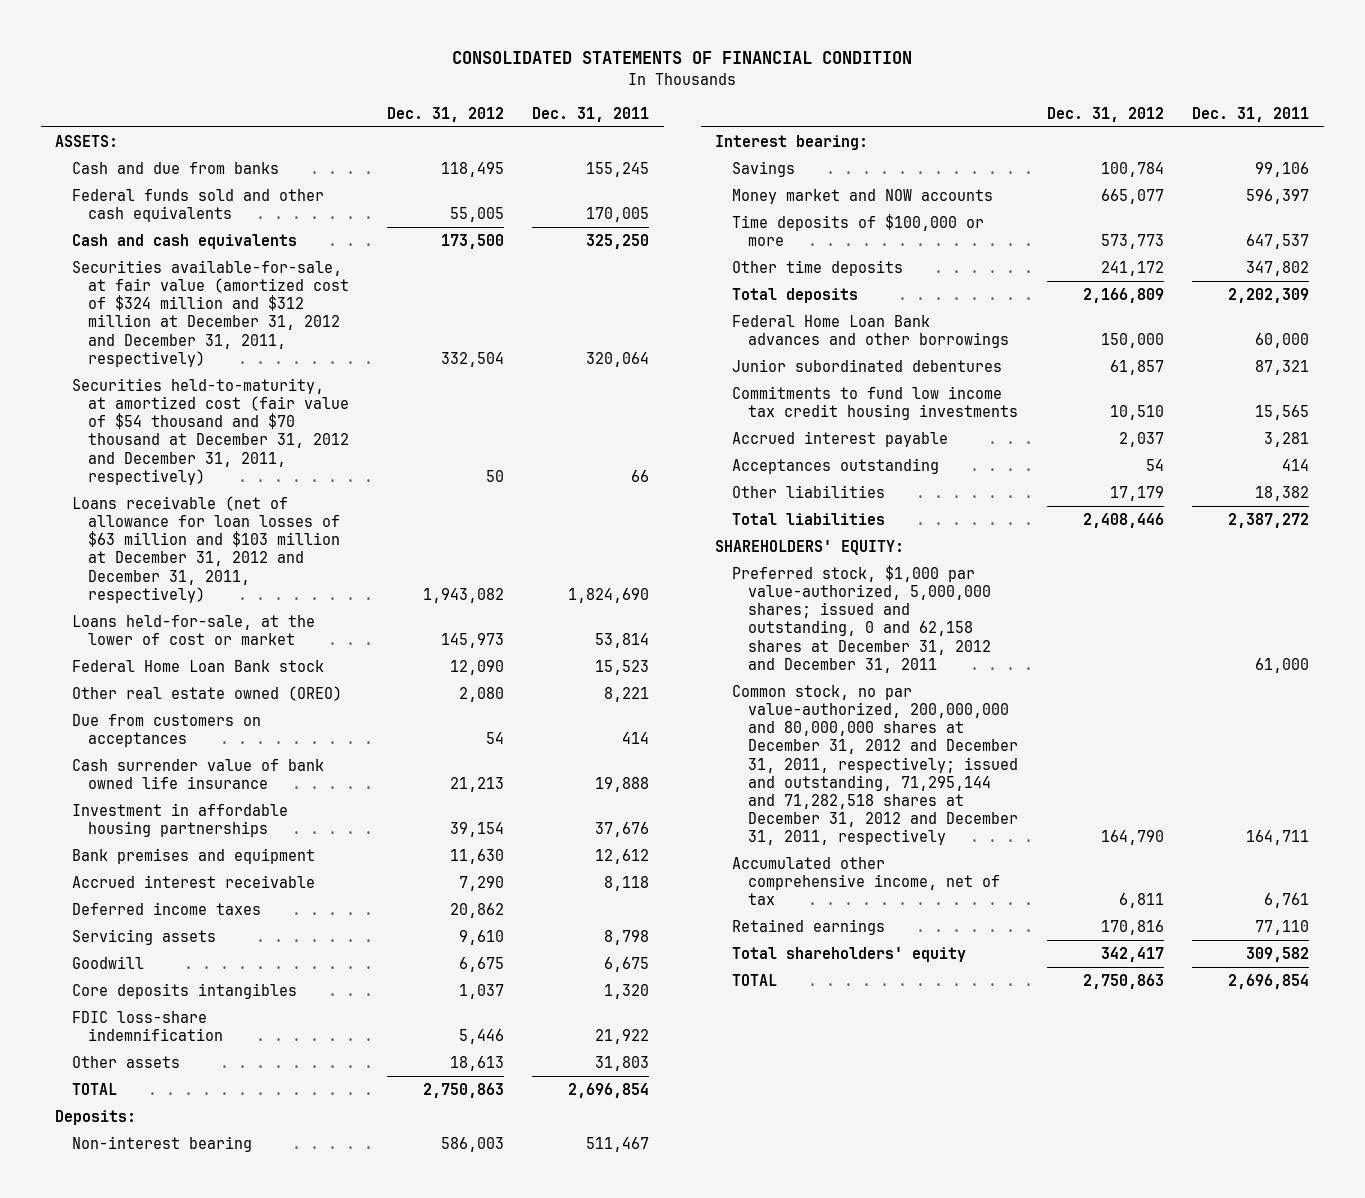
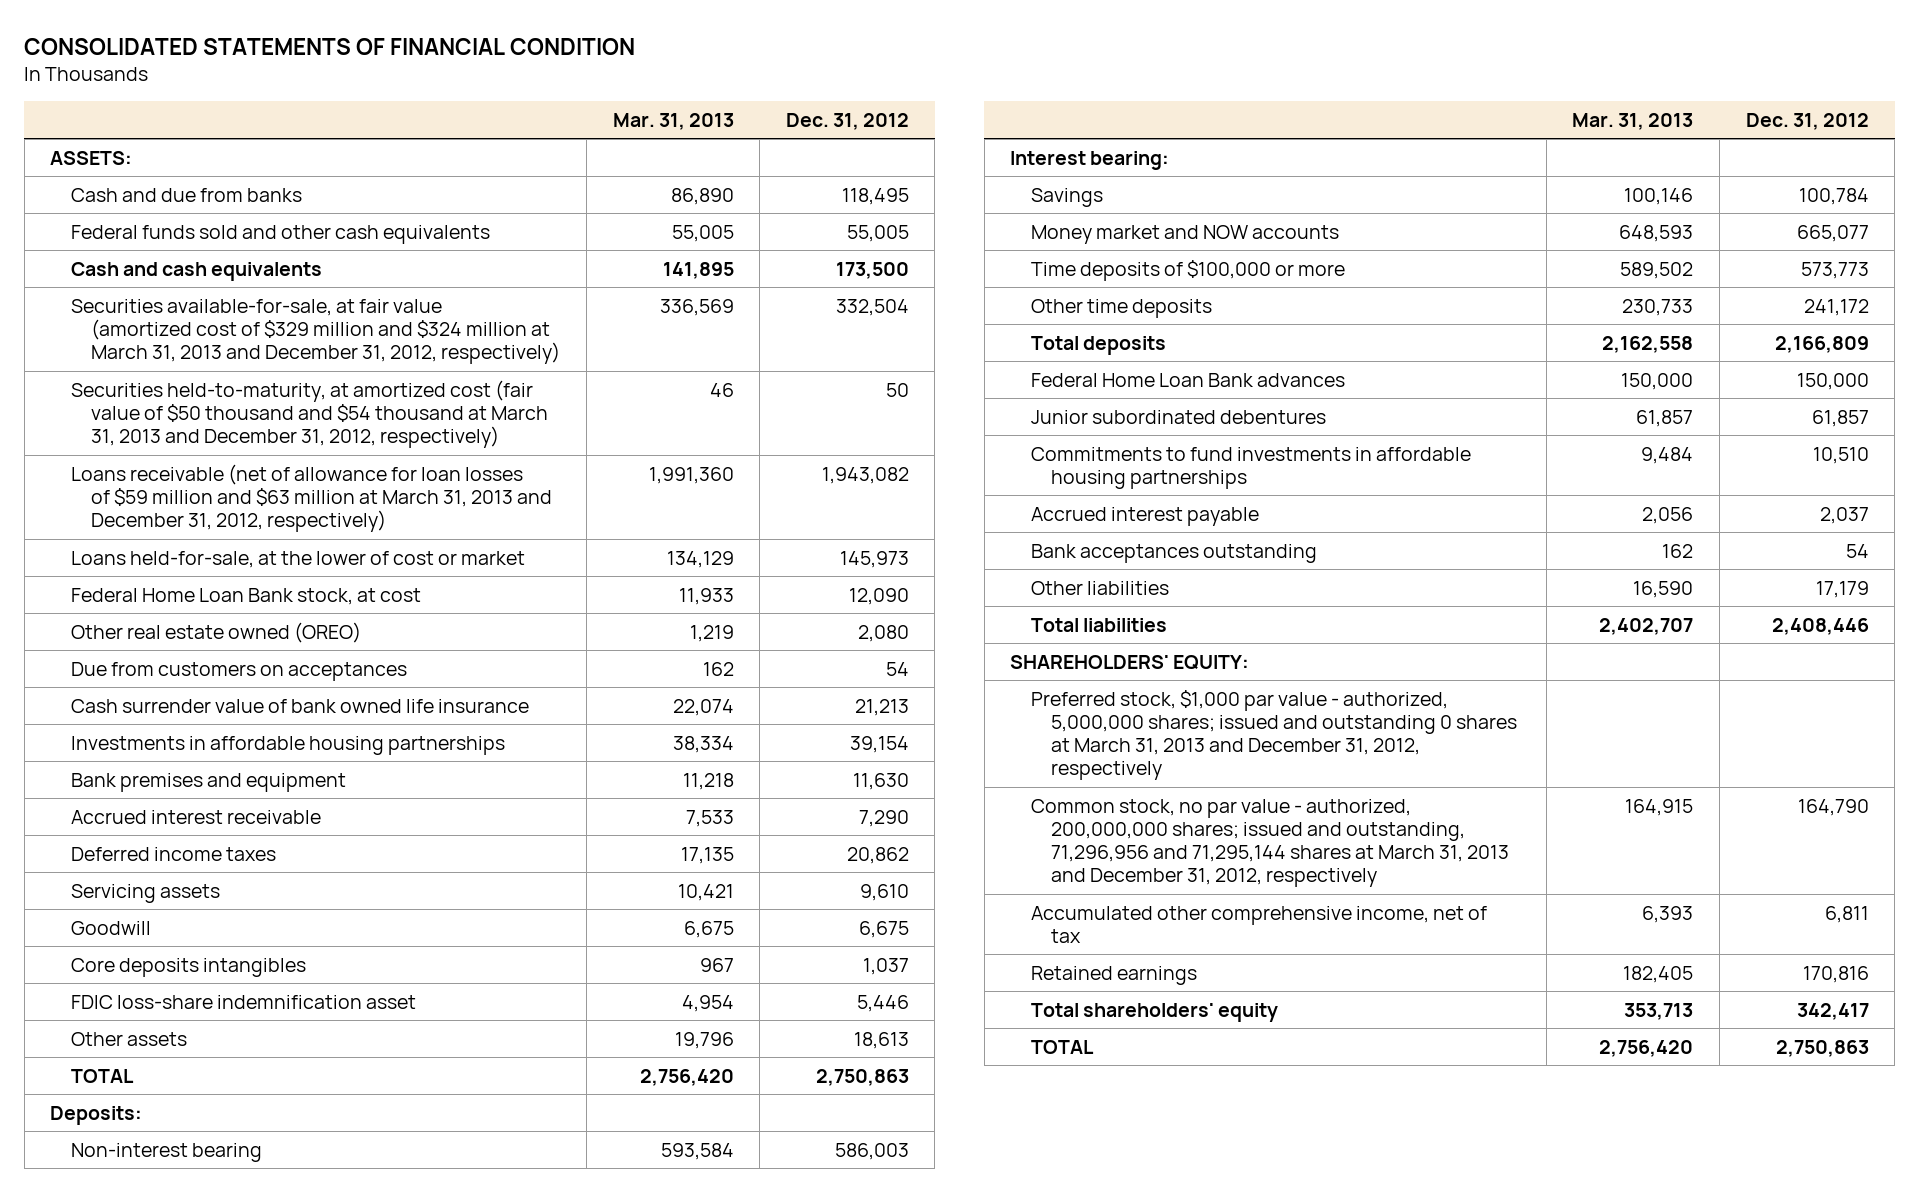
- | Dec. 31, 2012 | Dec. 31, 2011
+ | Mar. 31, 2013 | Dec. 31, 2012
- Securities available-for-sale, at fair value (amortized cost of $324 million and $312 million at December 31, 2012 and December 31, 2011, respectively) | 332,504 | 320,064
- Securities held-to-maturity, at amortized cost (fair value of $54 thousand and $70 thousand at December 31, 2012 and December 31, 2011, respectively) | 50 | 66
- Loans receivable (net of allowance for loan losses of $63 million and $103 million at December 31, 2012 and December 31, 2011, respectively) | 1,943,082 | 1,824,690
+ Securities available-for-sale, at fair value (amortized cost of $329 million and $324 million at March 31, 2013 and December 31, 2012, respectively) | 336,569 | 332,504
+ Securities held-to-maturity, at amortized cost (fair value of $50 thousand and $54 thousand at March 31, 2013 and December 31, 2012, respectively) | 46 | 50
+ Loans receivable (net of allowance for loan losses of $59 million and $63 million at March 31, 2013 and December 31, 2012, respectively) | 1,991,360 | 1,943,082
- Federal Home Loan Bank stock | 12,090 | 15,523
+ Federal Home Loan Bank stock, at cost | 11,933 | 12,090
- Investment in affordable housing partnerships | 39,154 | 37,676
+ Investments in affordable housing partnerships | 38,334 | 39,154
- FDIC loss-share indemnification | 5,446 | 21,922
+ FDIC loss-share indemnification asset | 4,954 | 5,446
- Federal Home Loan Bank advances and other borrowings | 150,000 | 60,000
+ Federal Home Loan Bank advances | 150,000 | 150,000
- Commitments to fund low income tax credit housing investments | 10,510 | 15,565
+ Commitments to fund investments in affordable housing partnerships | 9,484 | 10,510
- Acceptances outstanding | 54 | 414
+ Bank acceptances outstanding | 162 | 54
- Preferred stock, $1,000 par value-authorized, 5,000,000 shares; issued and outstanding, 0 and 62,158 shares at December 31, 2012 and December 31, 2011 | | 61,000
- Common stock, no par value-authorized, 200,000,000 and 80,000,000 shares at December 31, 2012 and December 31, 2011, respectively; issued and outstanding, 71,295,144 and 71,282,518 shares at December 31, 2012 and December 31, 2011, respectively | 164,790 | 164,711
+ Preferred stock, $1,000 par value - authorized, 5,000,000 shares; issued and outstanding 0 shares at March 31, 2013 and December 31, 2012, respectively
+ Common stock, no par value - authorized, 200,000,000 shares; issued and outstanding, 71,296,956 and 71,295,144 shares at March 31, 2013 and December 31, 2012, respectively | 164,915 | 164,790

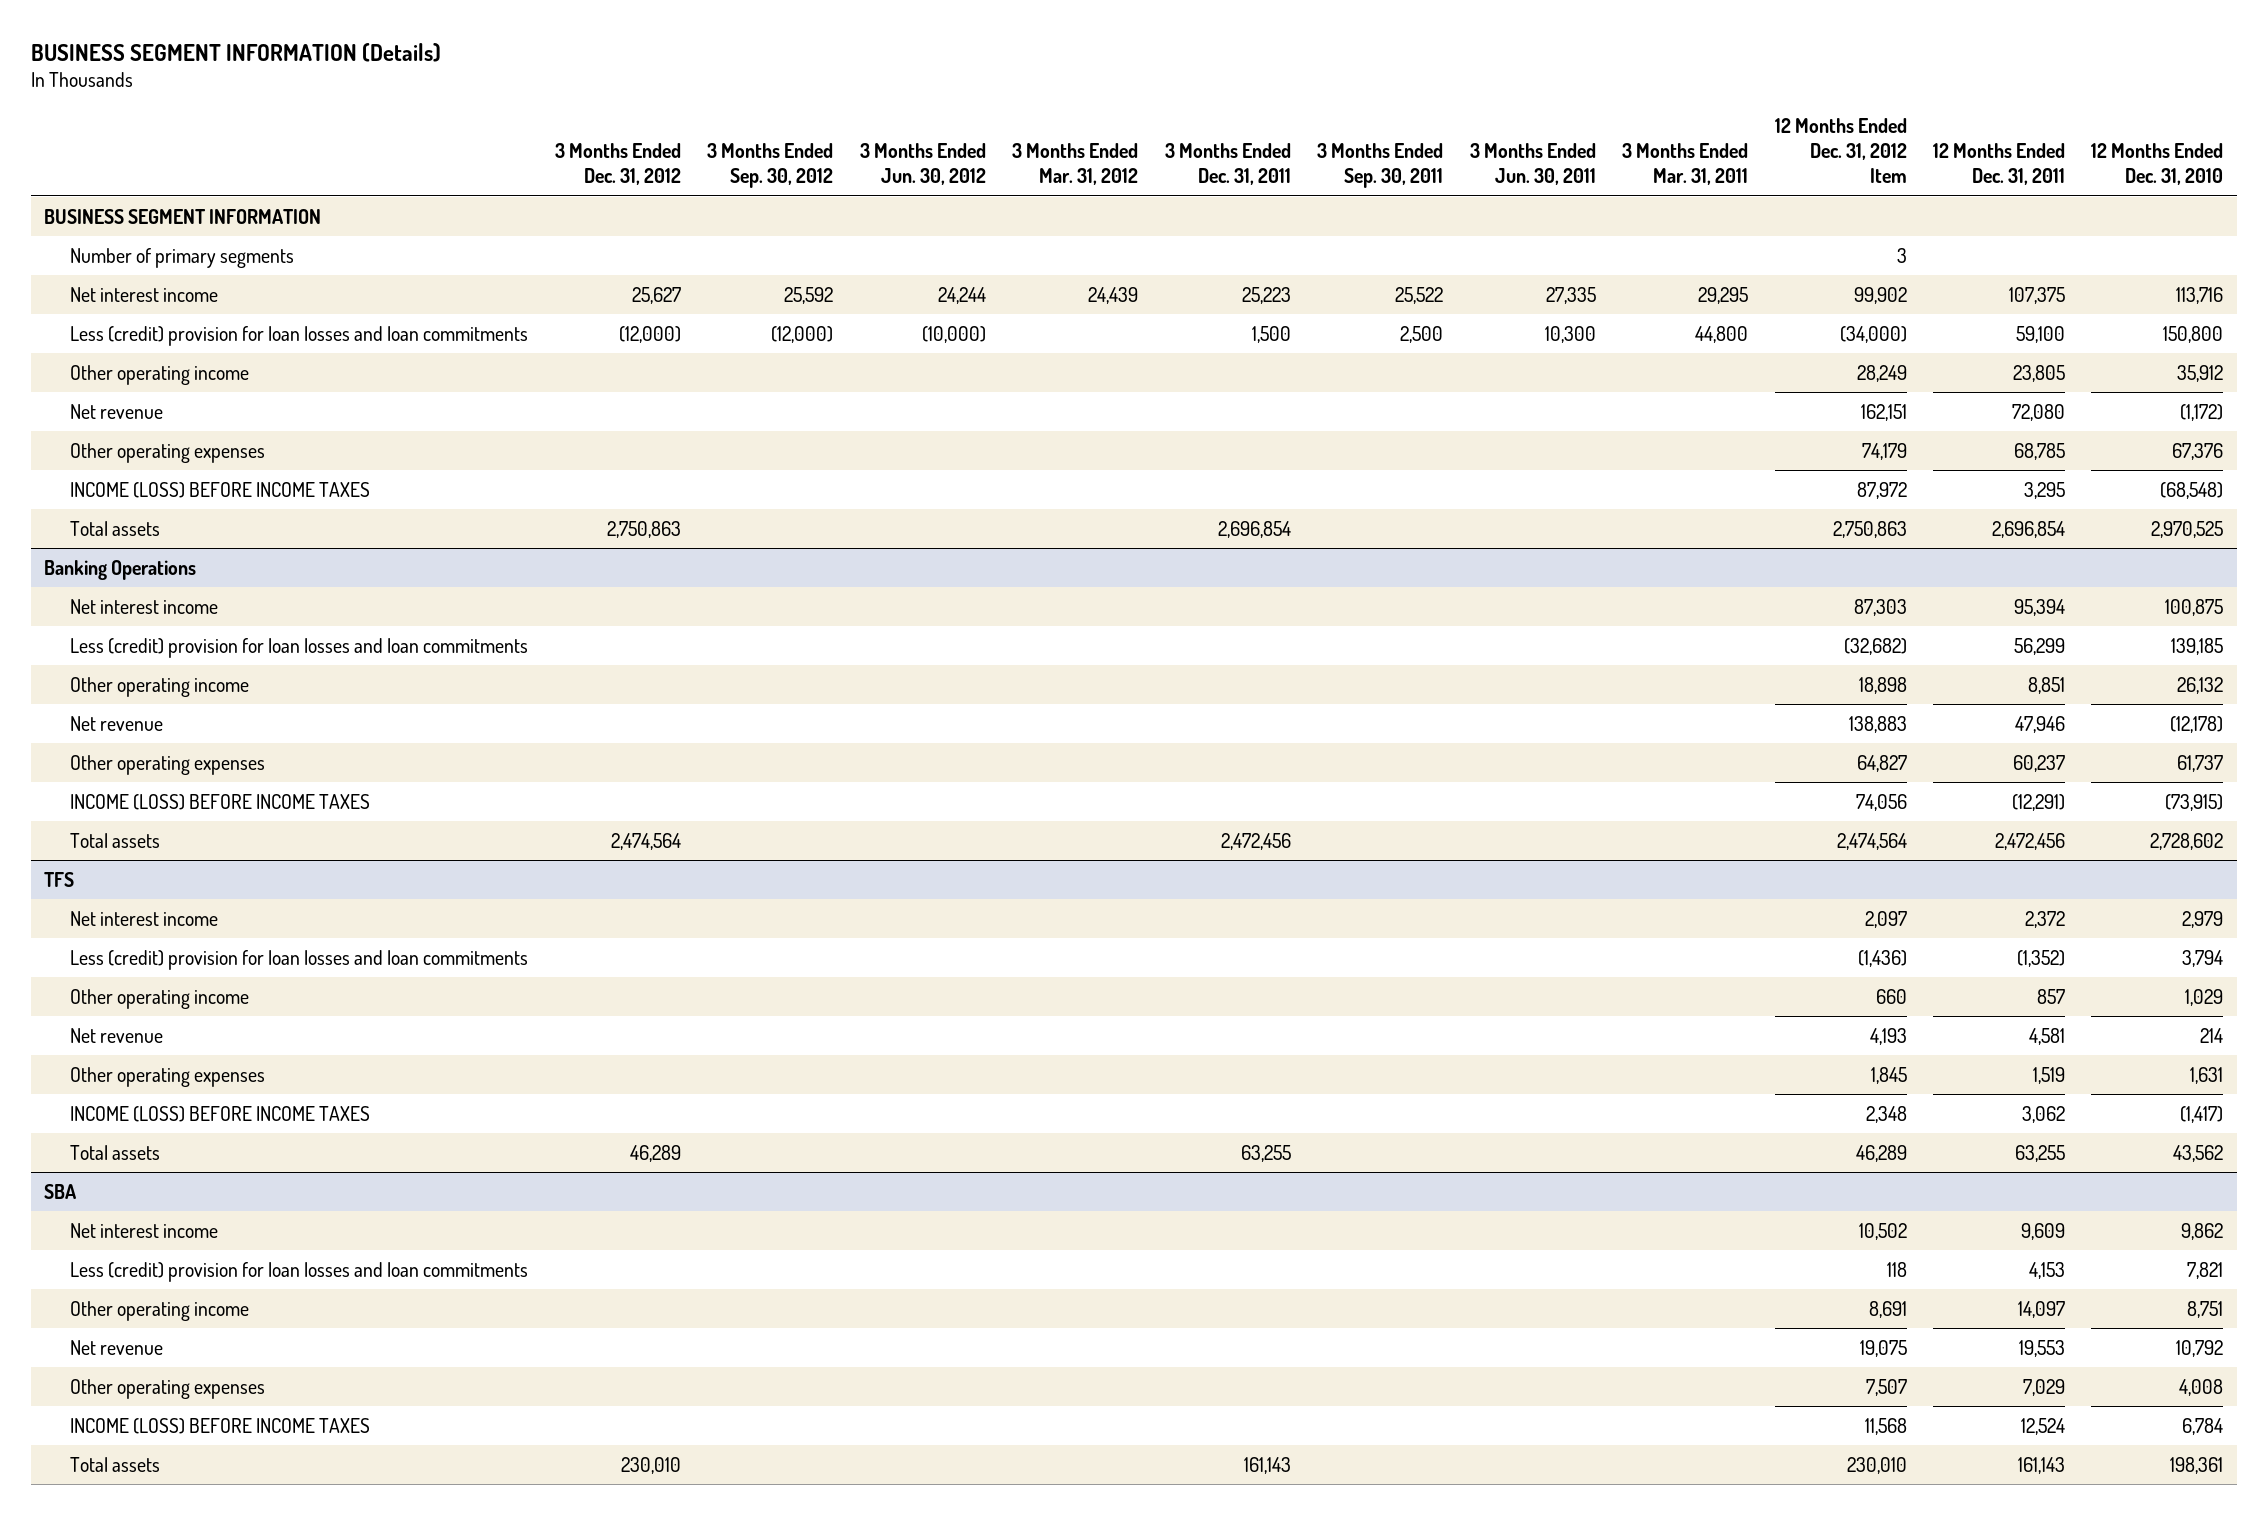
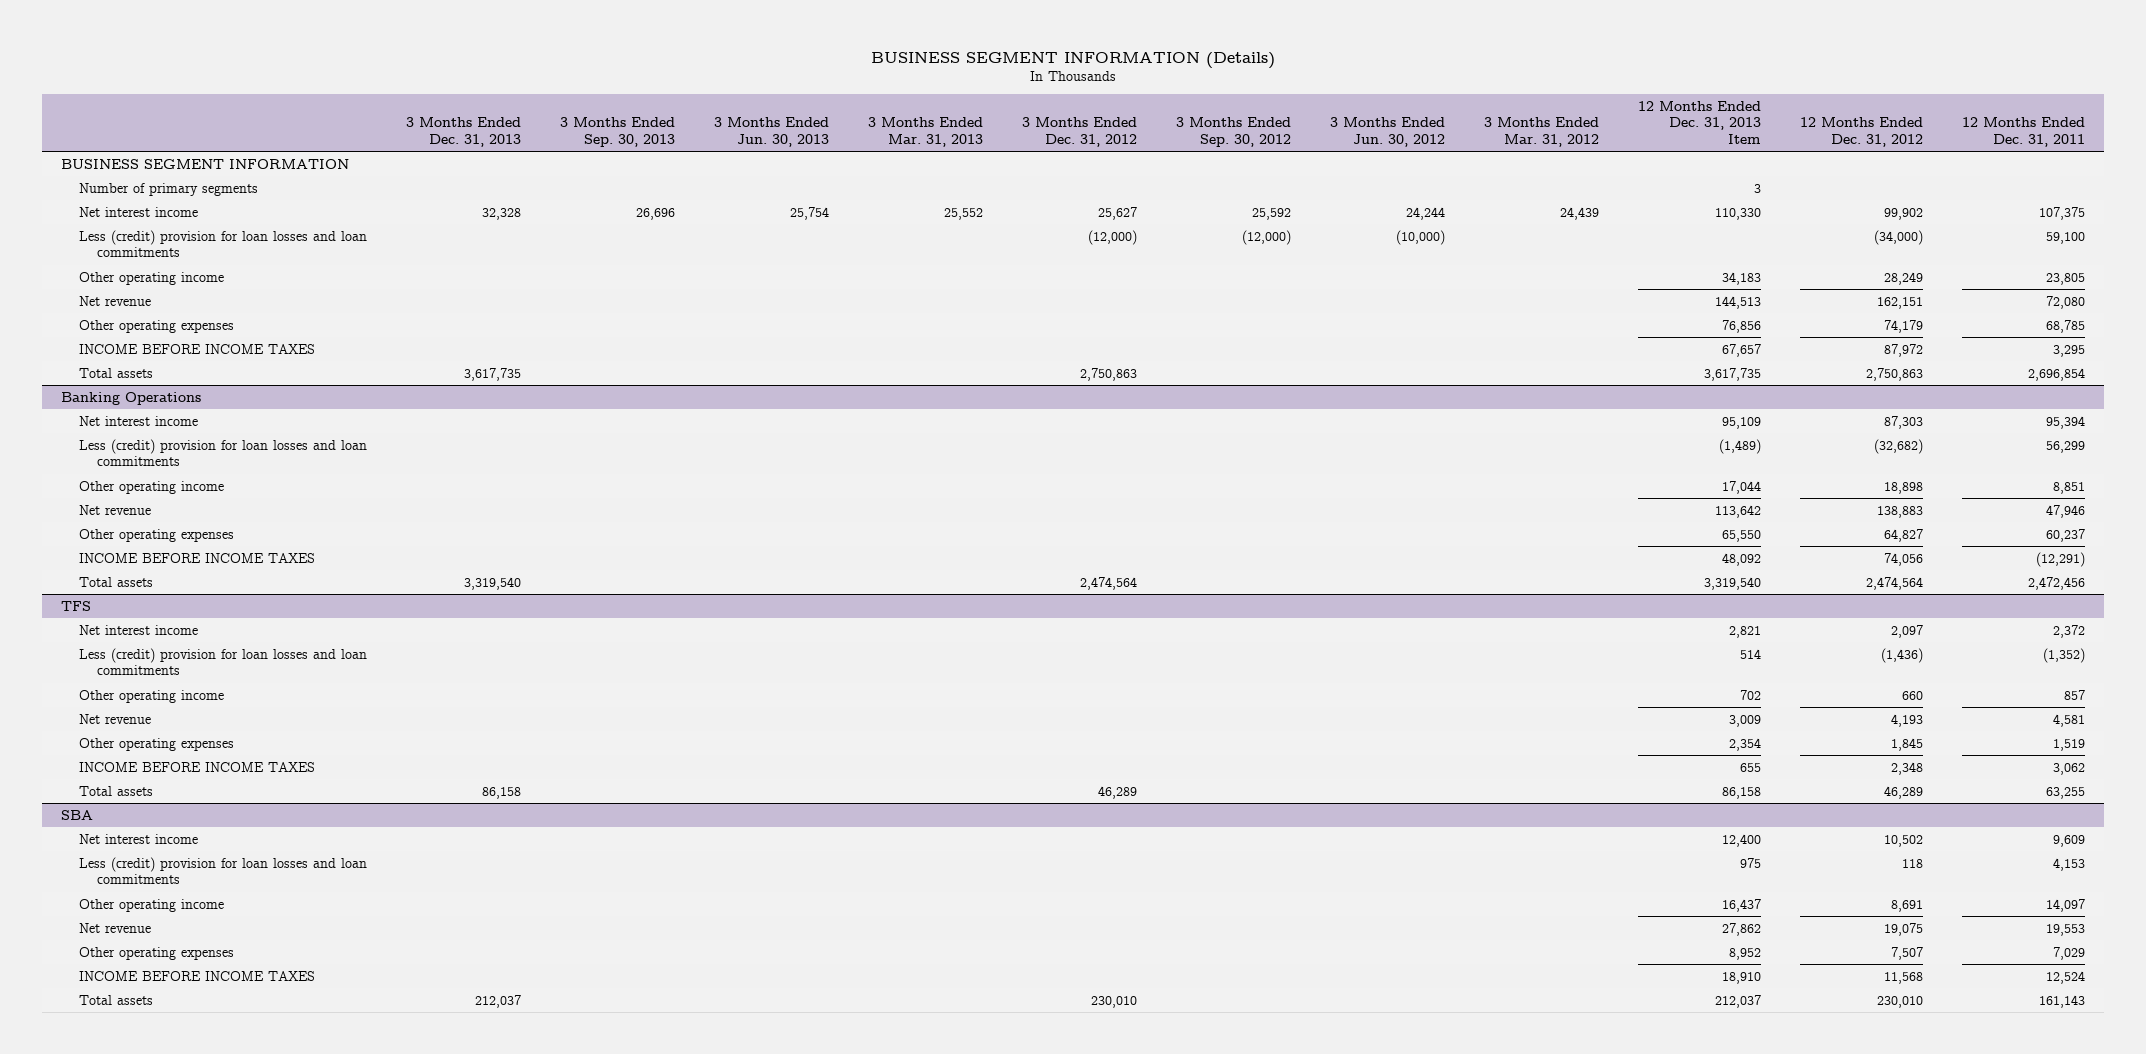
- | 3 Months Ended Dec. 31, 2012 | 3 Months Ended Sep. 30, 2012 | 3 Months Ended Jun. 30, 2012 | 3 Months Ended Mar. 31, 2012 | 3 Months Ended Dec. 31, 2011 | 3 Months Ended Sep. 30, 2011 | 3 Months Ended Jun. 30, 2011 | 3 Months Ended Mar. 31, 2011 | 12 Months Ended Dec. 31, 2012 Item | 12 Months Ended Dec. 31, 2011 | 12 Months Ended Dec. 31, 2010
+ | 3 Months Ended Dec. 31, 2013 | 3 Months Ended Sep. 30, 2013 | 3 Months Ended Jun. 30, 2013 | 3 Months Ended Mar. 31, 2013 | 3 Months Ended Dec. 31, 2012 | 3 Months Ended Sep. 30, 2012 | 3 Months Ended Jun. 30, 2012 | 3 Months Ended Mar. 31, 2012 | 12 Months Ended Dec. 31, 2013 Item | 12 Months Ended Dec. 31, 2012 | 12 Months Ended Dec. 31, 2011
- INCOME (LOSS) BEFORE INCOME TAXES | | | | | | | | | 87,972 | 3,295 | (68,548)
+ INCOME BEFORE INCOME TAXES | | | | | | | | | 67,657 | 87,972 | 3,295
@ Banking Operations
- INCOME (LOSS) BEFORE INCOME TAXES | | | | | | | | | 74,056 | (12,291) | (73,915)
+ INCOME BEFORE INCOME TAXES | | | | | | | | | 48,092 | 74,056 | (12,291)
@ TFS
- INCOME (LOSS) BEFORE INCOME TAXES | | | | | | | | | 2,348 | 3,062 | (1,417)
+ INCOME BEFORE INCOME TAXES | | | | | | | | | 655 | 2,348 | 3,062
@ SBA
- INCOME (LOSS) BEFORE INCOME TAXES | | | | | | | | | 11,568 | 12,524 | 6,784
+ INCOME BEFORE INCOME TAXES | | | | | | | | | 18,910 | 11,568 | 12,524

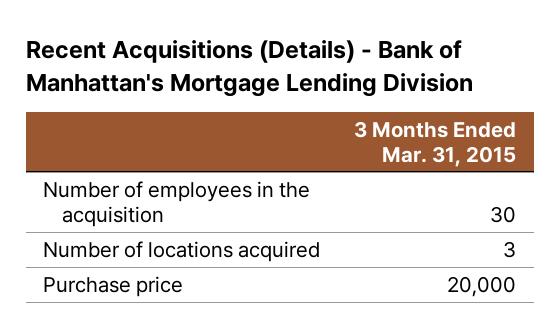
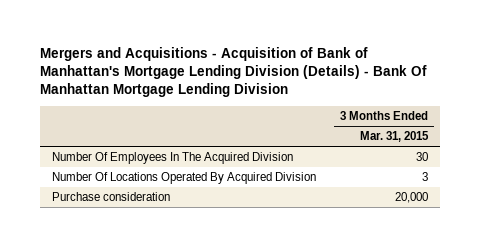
- Recent Acquisitions (Details) - Bank of Manhattan's Mortgage Lending Division
+ Mergers and Acquisitions - Acquisition of Bank of Manhattan's Mortgage Lending Division (Details) - Bank Of Manhattan Mortgage Lending Division
- Number of employees in the acquisition | 30
- Number of locations acquired | 3
- Purchase price | 20,000
+ Number Of Employees In The Acquired Division | 30
+ Number Of Locations Operated By Acquired Division | 3
+ Purchase consideration | 20,000

